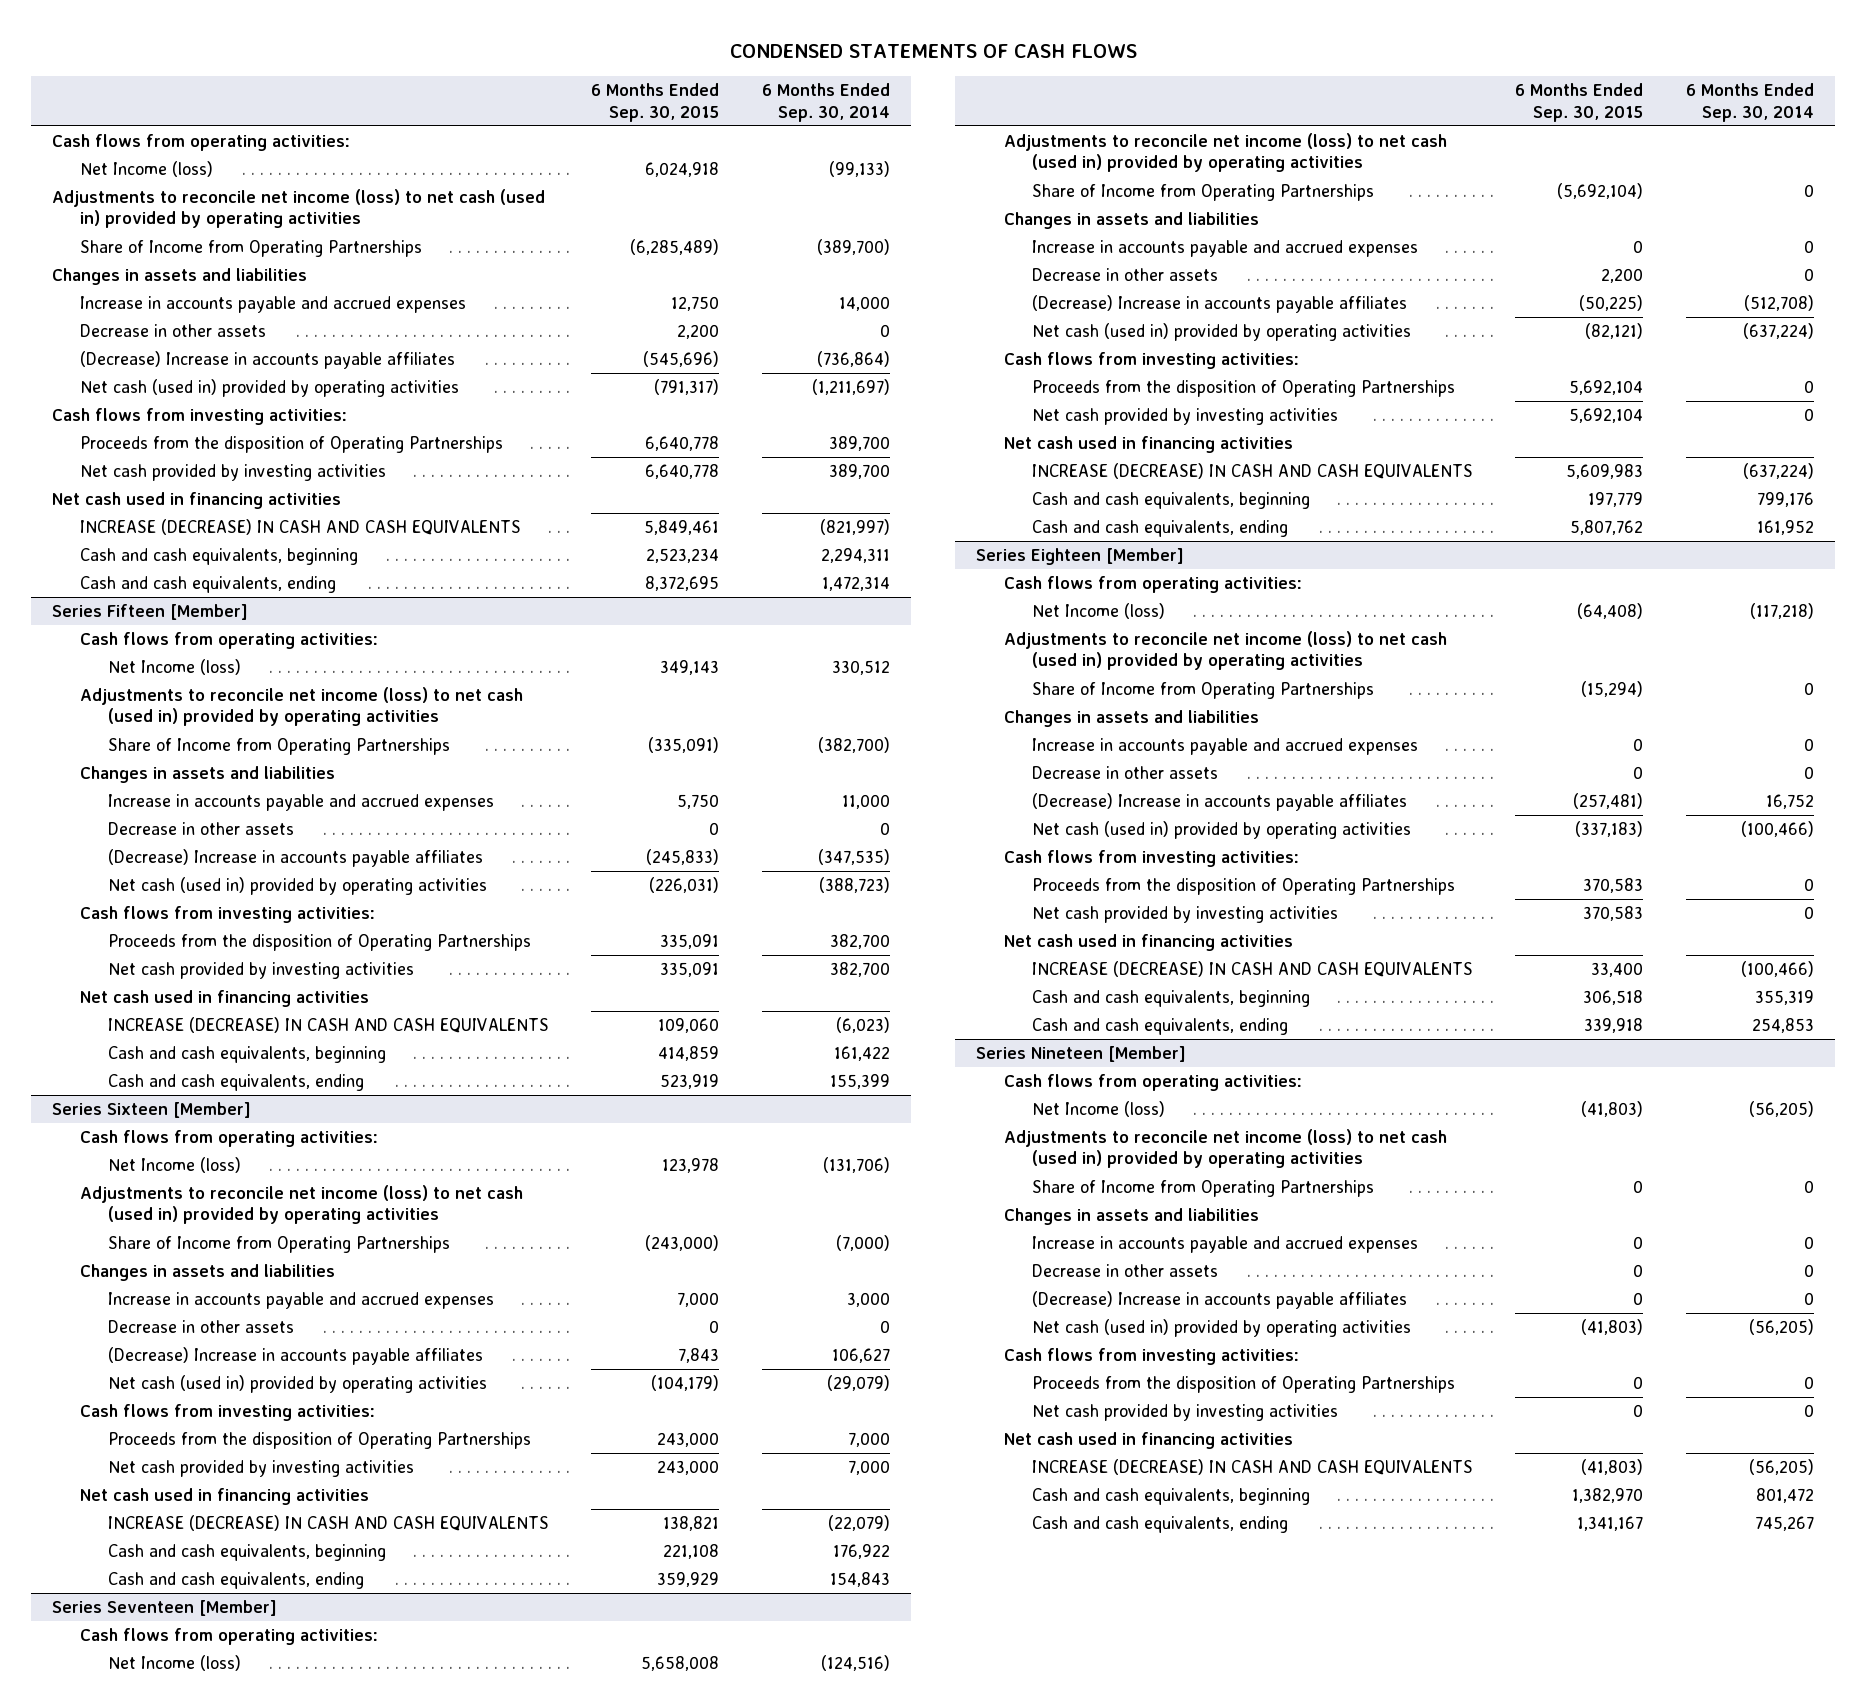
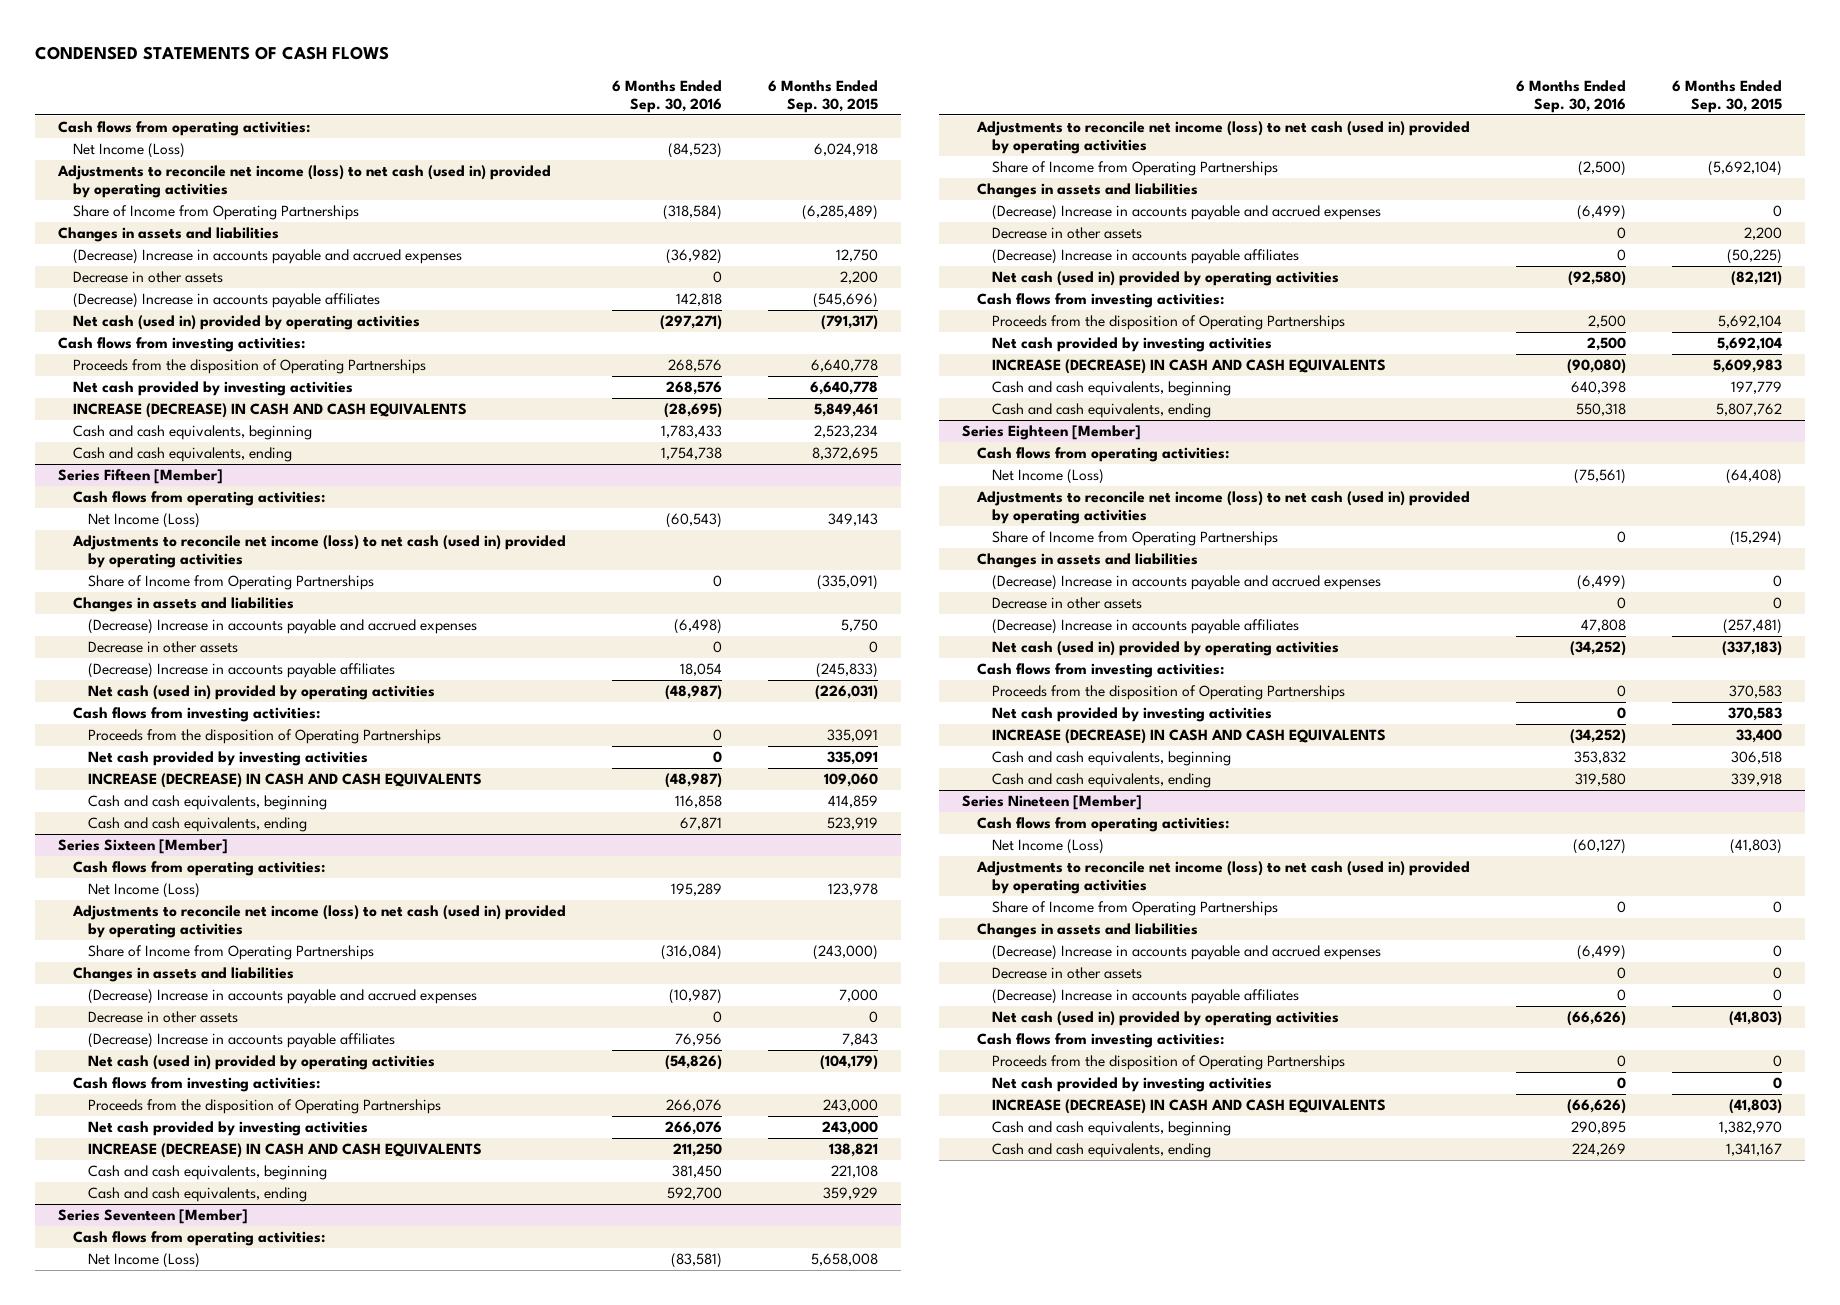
- | 6 Months Ended Sep. 30, 2015 | 6 Months Ended Sep. 30, 2014
+ | 6 Months Ended Sep. 30, 2016 | 6 Months Ended Sep. 30, 2015
- Net Income (loss) | 6,024,918 | (99,133)
+ Net Income (Loss) | (84,523) | 6,024,918
- Increase in accounts payable and accrued expenses | 12,750 | 14,000
+ (Decrease) Increase in accounts payable and accrued expenses | (36,982) | 12,750
- Net cash used in financing activities
@ Series Fifteen [Member]
- Net Income (loss) | 349,143 | 330,512
+ Net Income (Loss) | (60,543) | 349,143
- Increase in accounts payable and accrued expenses | 5,750 | 11,000
+ (Decrease) Increase in accounts payable and accrued expenses | (6,498) | 5,750
- Net cash used in financing activities
@ Series Sixteen [Member]
- Net Income (loss) | 123,978 | (131,706)
+ Net Income (Loss) | 195,289 | 123,978
- Increase in accounts payable and accrued expenses | 7,000 | 3,000
+ (Decrease) Increase in accounts payable and accrued expenses | (10,987) | 7,000
- Net cash used in financing activities
@ Series Seventeen [Member]
- Net Income (loss) | 5,658,008 | (124,516)
+ Net Income (Loss) | (83,581) | 5,658,008
- Increase in accounts payable and accrued expenses | 0 | 0
+ (Decrease) Increase in accounts payable and accrued expenses | (6,499) | 0
- Net cash used in financing activities
@ Series Eighteen [Member]
- Net Income (loss) | (64,408) | (117,218)
+ Net Income (Loss) | (75,561) | (64,408)
- Increase in accounts payable and accrued expenses | 0 | 0
+ (Decrease) Increase in accounts payable and accrued expenses | (6,499) | 0
- Net cash used in financing activities
@ Series Nineteen [Member]
- Net Income (loss) | (41,803) | (56,205)
+ Net Income (Loss) | (60,127) | (41,803)
- Increase in accounts payable and accrued expenses | 0 | 0
+ (Decrease) Increase in accounts payable and accrued expenses | (6,499) | 0
- Net cash used in financing activities

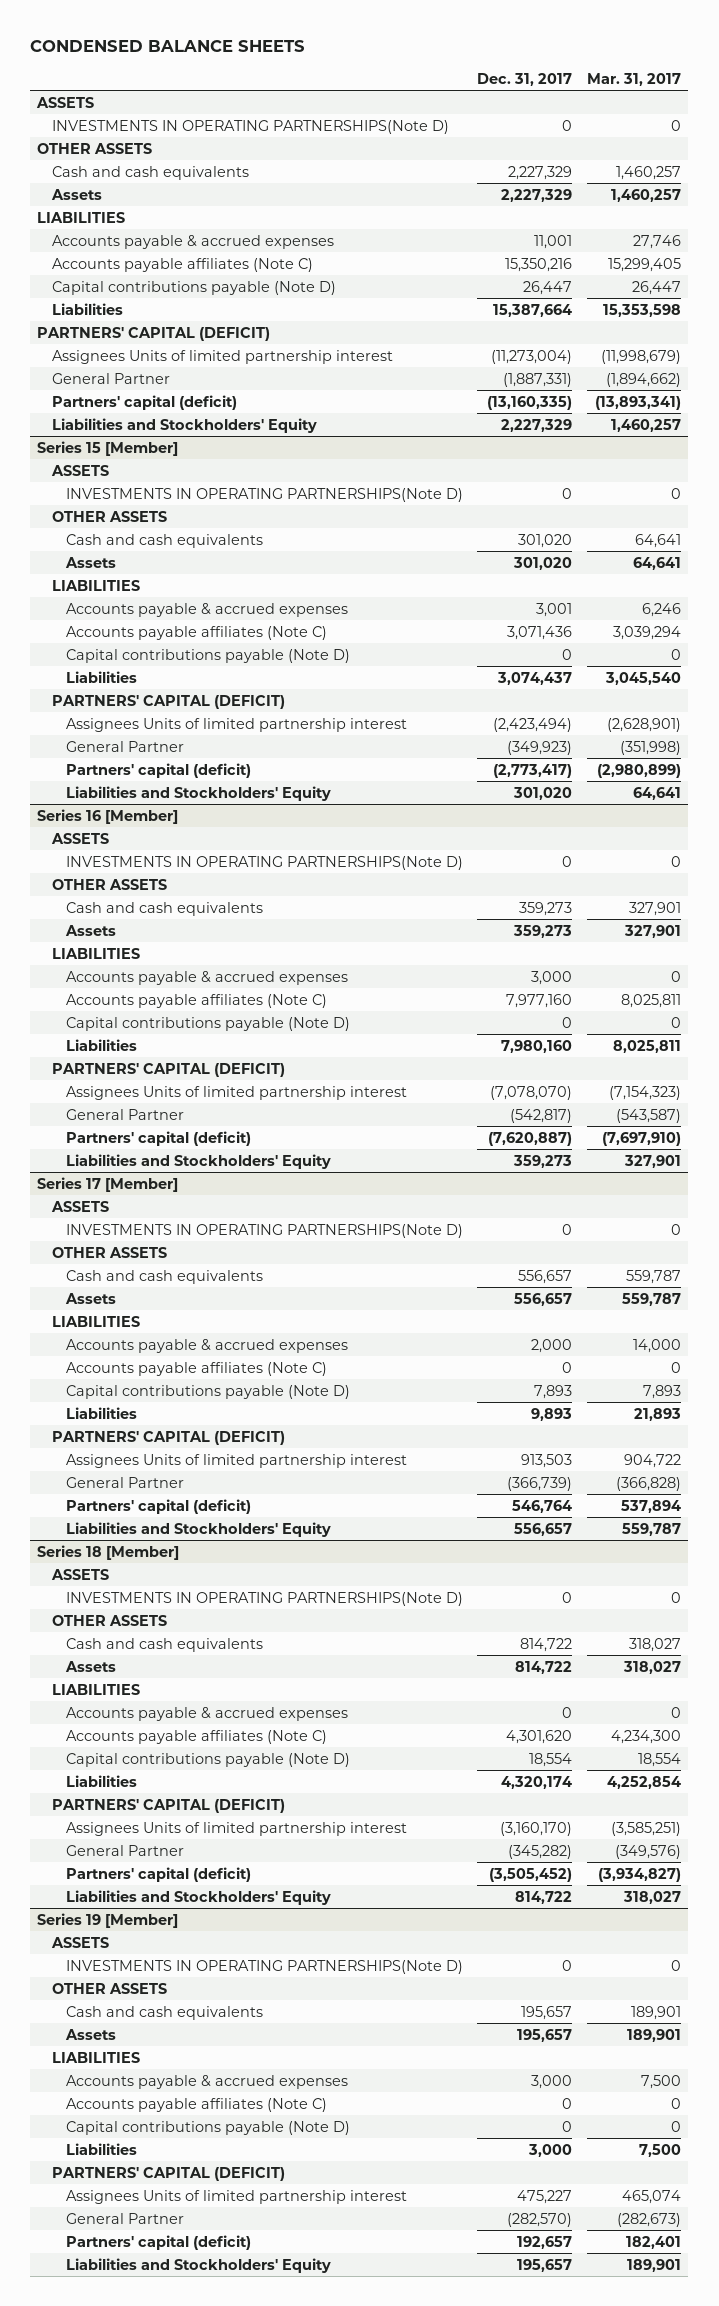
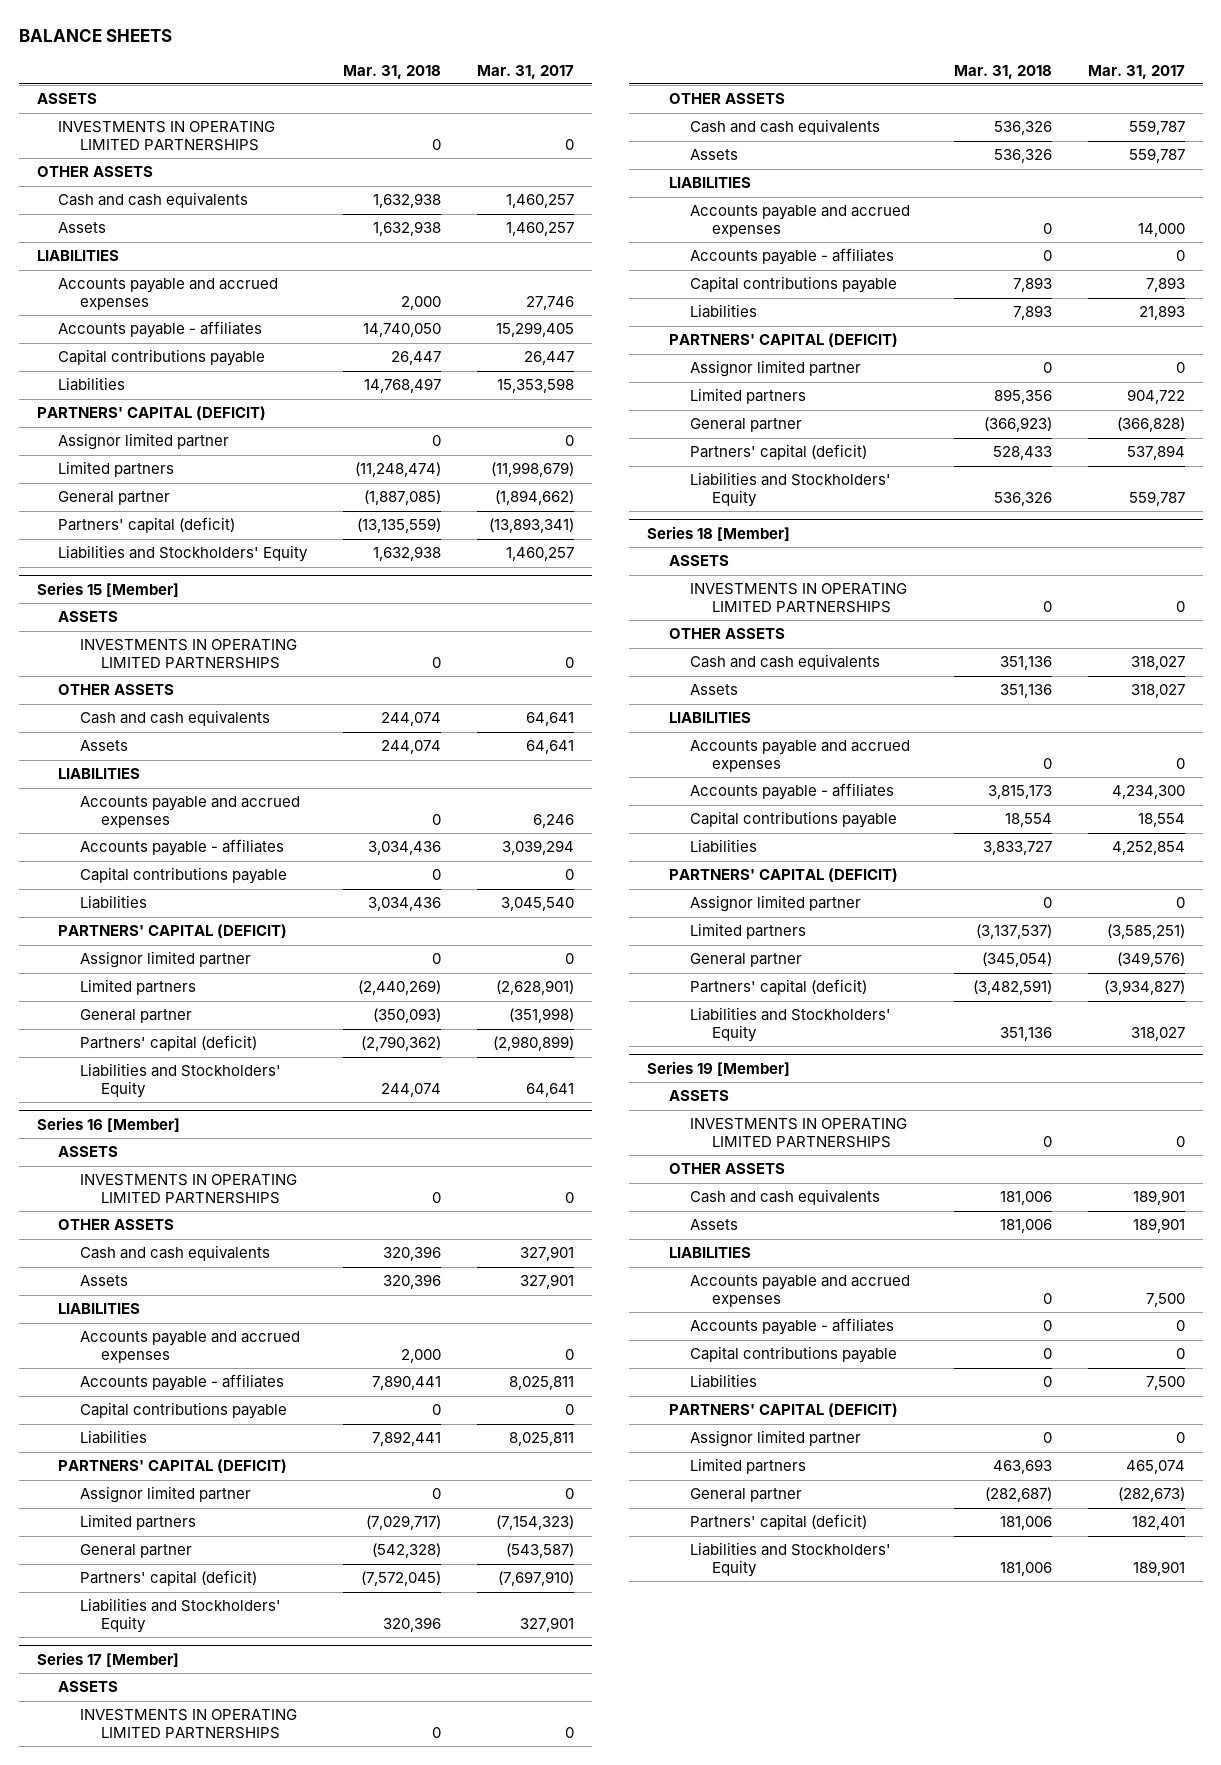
- CONDENSED BALANCE SHEETS
+ BALANCE SHEETS
- | Dec. 31, 2017 | Mar. 31, 2017
+ | Mar. 31, 2018 | Mar. 31, 2017
- INVESTMENTS IN OPERATING PARTNERSHIPS(Note D) | 0 | 0
+ INVESTMENTS IN OPERATING LIMITED PARTNERSHIPS | 0 | 0
- Accounts payable & accrued expenses | 11,001 | 27,746
- Accounts payable affiliates (Note C) | 15,350,216 | 15,299,405
- Capital contributions payable (Note D) | 26,447 | 26,447
+ Accounts payable and accrued expenses | 2,000 | 27,746
+ Accounts payable - affiliates | 14,740,050 | 15,299,405
+ Capital contributions payable | 26,447 | 26,447
- Assignees Units of limited partnership interest | (11,273,004) | (11,998,679)
- General Partner | (1,887,331) | (1,894,662)
+ Assignor limited partner | 0 | 0
+ Limited partners | (11,248,474) | (11,998,679)
+ General partner | (1,887,085) | (1,894,662)
@ Series 15 [Member]
- INVESTMENTS IN OPERATING PARTNERSHIPS(Note D) | 0 | 0
+ INVESTMENTS IN OPERATING LIMITED PARTNERSHIPS | 0 | 0
- Accounts payable & accrued expenses | 3,001 | 6,246
- Accounts payable affiliates (Note C) | 3,071,436 | 3,039,294
- Capital contributions payable (Note D) | 0 | 0
+ Accounts payable and accrued expenses | 0 | 6,246
+ Accounts payable - affiliates | 3,034,436 | 3,039,294
+ Capital contributions payable | 0 | 0
- Assignees Units of limited partnership interest | (2,423,494) | (2,628,901)
- General Partner | (349,923) | (351,998)
+ Assignor limited partner | 0 | 0
+ Limited partners | (2,440,269) | (2,628,901)
+ General partner | (350,093) | (351,998)
@ Series 16 [Member]
- INVESTMENTS IN OPERATING PARTNERSHIPS(Note D) | 0 | 0
+ INVESTMENTS IN OPERATING LIMITED PARTNERSHIPS | 0 | 0
- Accounts payable & accrued expenses | 3,000 | 0
- Accounts payable affiliates (Note C) | 7,977,160 | 8,025,811
- Capital contributions payable (Note D) | 0 | 0
+ Accounts payable and accrued expenses | 2,000 | 0
+ Accounts payable - affiliates | 7,890,441 | 8,025,811
+ Capital contributions payable | 0 | 0
- Assignees Units of limited partnership interest | (7,078,070) | (7,154,323)
- General Partner | (542,817) | (543,587)
+ Assignor limited partner | 0 | 0
+ Limited partners | (7,029,717) | (7,154,323)
+ General partner | (542,328) | (543,587)
@ Series 17 [Member]
- INVESTMENTS IN OPERATING PARTNERSHIPS(Note D) | 0 | 0
+ INVESTMENTS IN OPERATING LIMITED PARTNERSHIPS | 0 | 0
- Accounts payable & accrued expenses | 2,000 | 14,000
- Accounts payable affiliates (Note C) | 0 | 0
- Capital contributions payable (Note D) | 7,893 | 7,893
+ Accounts payable and accrued expenses | 0 | 14,000
+ Accounts payable - affiliates | 0 | 0
+ Capital contributions payable | 7,893 | 7,893
- Assignees Units of limited partnership interest | 913,503 | 904,722
- General Partner | (366,739) | (366,828)
+ Assignor limited partner | 0 | 0
+ Limited partners | 895,356 | 904,722
+ General partner | (366,923) | (366,828)
@ Series 18 [Member]
- INVESTMENTS IN OPERATING PARTNERSHIPS(Note D) | 0 | 0
+ INVESTMENTS IN OPERATING LIMITED PARTNERSHIPS | 0 | 0
- Accounts payable & accrued expenses | 0 | 0
- Accounts payable affiliates (Note C) | 4,301,620 | 4,234,300
- Capital contributions payable (Note D) | 18,554 | 18,554
+ Accounts payable and accrued expenses | 0 | 0
+ Accounts payable - affiliates | 3,815,173 | 4,234,300
+ Capital contributions payable | 18,554 | 18,554
- Assignees Units of limited partnership interest | (3,160,170) | (3,585,251)
- General Partner | (345,282) | (349,576)
+ Assignor limited partner | 0 | 0
+ Limited partners | (3,137,537) | (3,585,251)
+ General partner | (345,054) | (349,576)
@ Series 19 [Member]
- INVESTMENTS IN OPERATING PARTNERSHIPS(Note D) | 0 | 0
+ INVESTMENTS IN OPERATING LIMITED PARTNERSHIPS | 0 | 0
- Accounts payable & accrued expenses | 3,000 | 7,500
- Accounts payable affiliates (Note C) | 0 | 0
- Capital contributions payable (Note D) | 0 | 0
+ Accounts payable and accrued expenses | 0 | 7,500
+ Accounts payable - affiliates | 0 | 0
+ Capital contributions payable | 0 | 0
- Assignees Units of limited partnership interest | 475,227 | 465,074
- General Partner | (282,570) | (282,673)
+ Assignor limited partner | 0 | 0
+ Limited partners | 463,693 | 465,074
+ General partner | (282,687) | (282,673)

